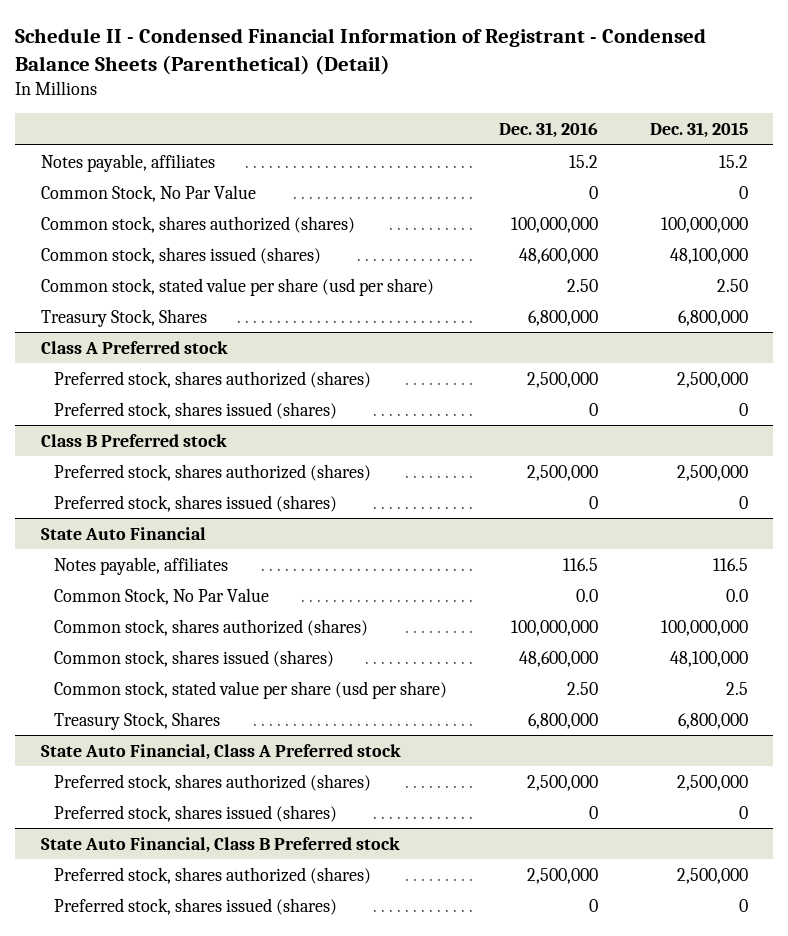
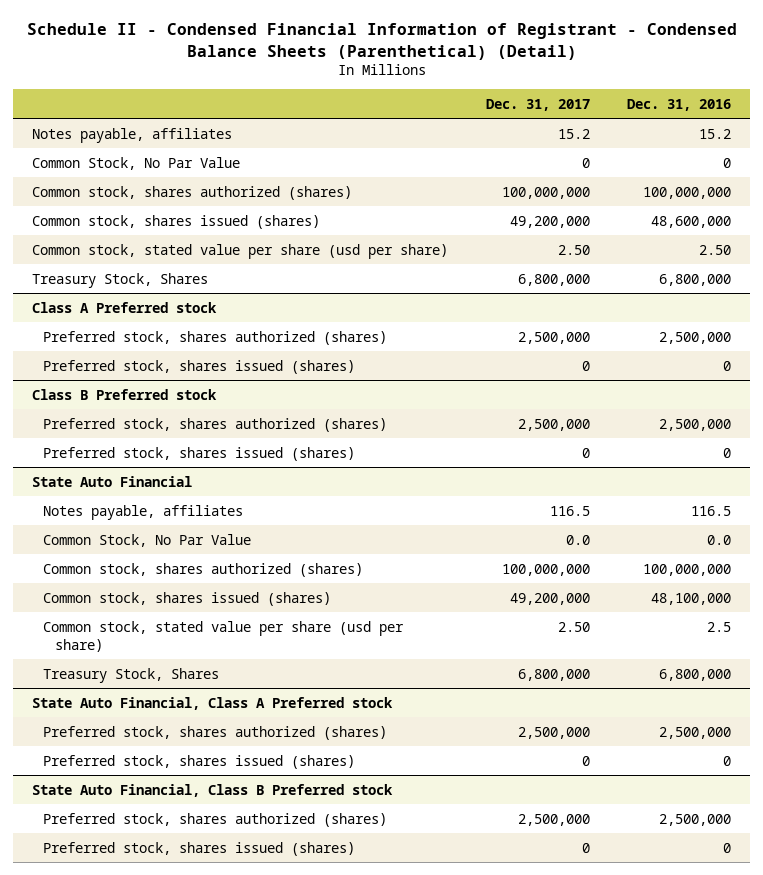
- | Dec. 31, 2016 | Dec. 31, 2015
+ | Dec. 31, 2017 | Dec. 31, 2016
@ State Auto Financial
- Common stock, shares issued (shares) | 48,600,000 | 48,100,000
- Common stock, stated value per share (usd per share) | 2.50 | 2.5
+ Common stock, shares issued (shares) | 49,200,000 | 48,100,000
+ Common stock, stated value per share (usd per share) | 2.50 | 2.5

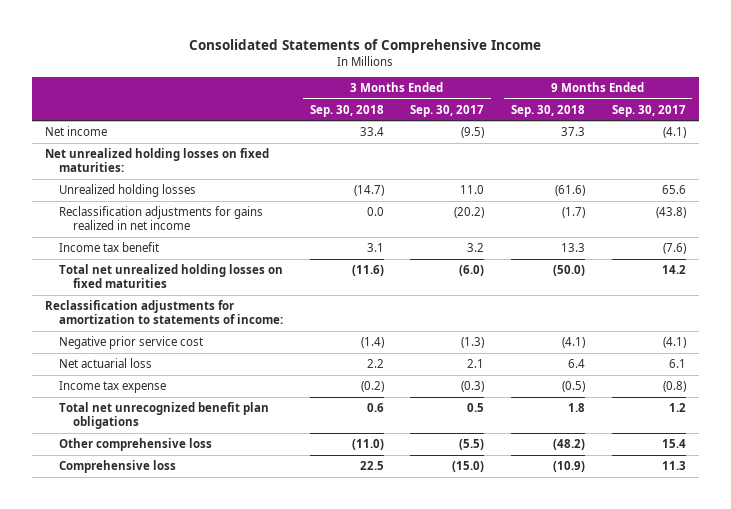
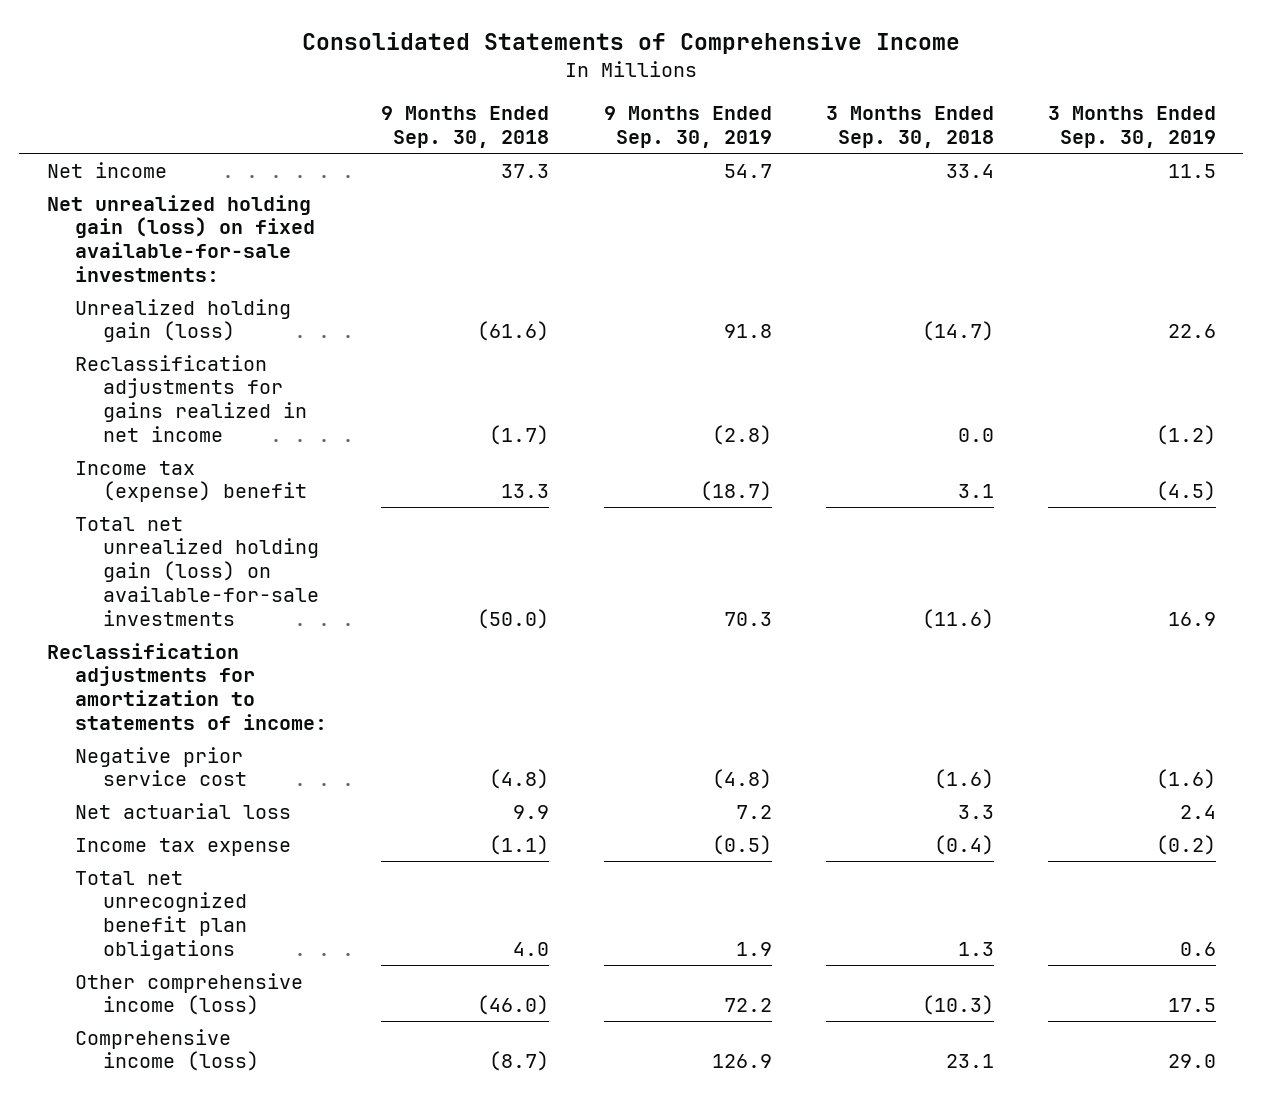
- | 3 Months Ended Sep. 30, 2018 | 3 Months Ended Sep. 30, 2017 | 9 Months Ended Sep. 30, 2018 | 9 Months Ended Sep. 30, 2017
+ | 9 Months Ended Sep. 30, 2018 | 9 Months Ended Sep. 30, 2019 | 3 Months Ended Sep. 30, 2018 | 3 Months Ended Sep. 30, 2019
- Net unrealized holding losses on fixed maturities:
- Unrealized holding losses | (14.7) | 11.0 | (61.6) | 65.6
+ Net unrealized holding gain (loss) on fixed available-for-sale investments:
+ Unrealized holding gain (loss) | (61.6) | 91.8 | (14.7) | 22.6
- Income tax benefit | 3.1 | 3.2 | 13.3 | (7.6)
- Total net unrealized holding losses on fixed maturities | (11.6) | (6.0) | (50.0) | 14.2
+ Income tax (expense) benefit | 13.3 | (18.7) | 3.1 | (4.5)
+ Total net unrealized holding gain (loss) on available-for-sale investments | (50.0) | 70.3 | (11.6) | 16.9
- Negative prior service cost | (1.4) | (1.3) | (4.1) | (4.1)
- Net actuarial loss | 2.2 | 2.1 | 6.4 | 6.1
- Income tax expense | (0.2) | (0.3) | (0.5) | (0.8)
- Total net unrecognized benefit plan obligations | 0.6 | 0.5 | 1.8 | 1.2
- Other comprehensive loss | (11.0) | (5.5) | (48.2) | 15.4
- Comprehensive loss | 22.5 | (15.0) | (10.9) | 11.3
+ Negative prior service cost | (4.8) | (4.8) | (1.6) | (1.6)
+ Net actuarial loss | 9.9 | 7.2 | 3.3 | 2.4
+ Income tax expense | (1.1) | (0.5) | (0.4) | (0.2)
+ Total net unrecognized benefit plan obligations | 4.0 | 1.9 | 1.3 | 0.6
+ Other comprehensive income (loss) | (46.0) | 72.2 | (10.3) | 17.5
+ Comprehensive income (loss) | (8.7) | 126.9 | 23.1 | 29.0

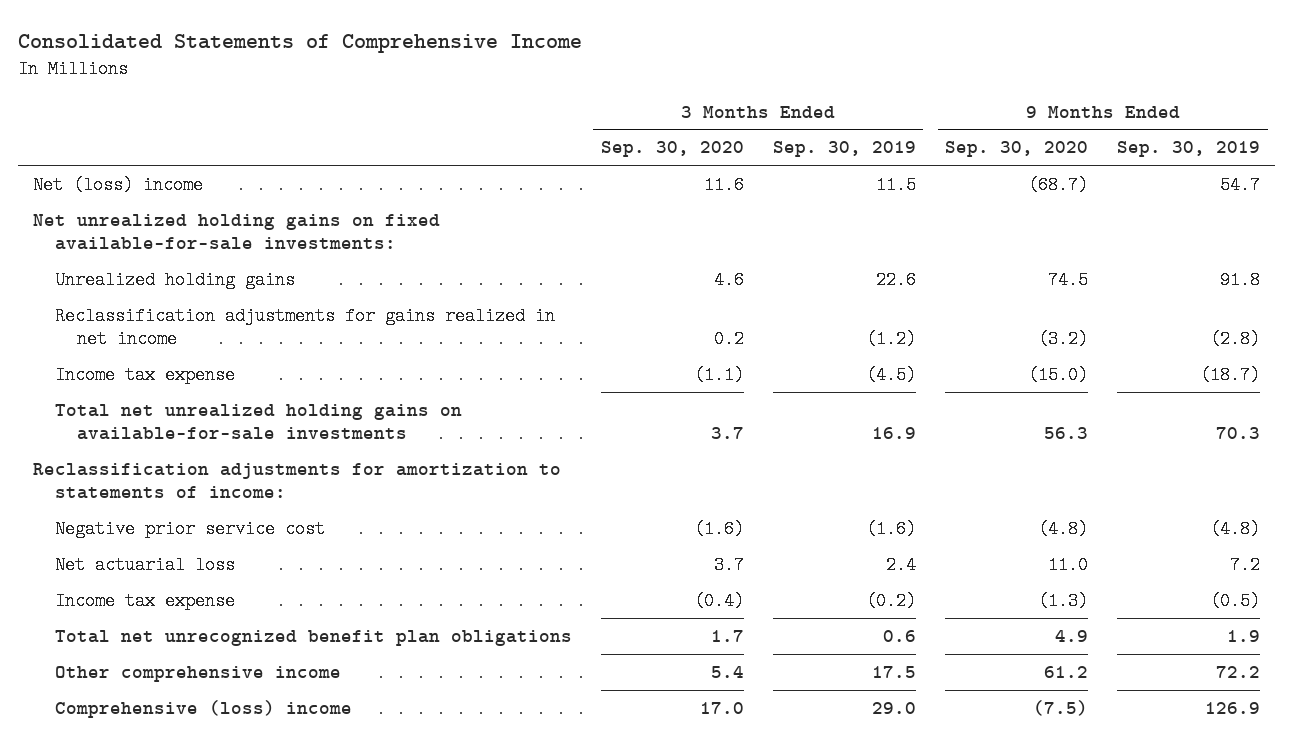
- | 9 Months Ended Sep. 30, 2018 | 9 Months Ended Sep. 30, 2019 | 3 Months Ended Sep. 30, 2018 | 3 Months Ended Sep. 30, 2019
+ | 3 Months Ended Sep. 30, 2020 | 3 Months Ended Sep. 30, 2019 | 9 Months Ended Sep. 30, 2020 | 9 Months Ended Sep. 30, 2019
- Net income | 37.3 | 54.7 | 33.4 | 11.5
- Net unrealized holding gain (loss) on fixed available-for-sale investments:
- Unrealized holding gain (loss) | (61.6) | 91.8 | (14.7) | 22.6
+ Net (loss) income | 11.6 | 11.5 | (68.7) | 54.7
+ Net unrealized holding gains on fixed available-for-sale investments:
+ Unrealized holding gains | 4.6 | 22.6 | 74.5 | 91.8
- Income tax (expense) benefit | 13.3 | (18.7) | 3.1 | (4.5)
- Total net unrealized holding gain (loss) on available-for-sale investments | (50.0) | 70.3 | (11.6) | 16.9
+ Income tax expense | (1.1) | (4.5) | (15.0) | (18.7)
+ Total net unrealized holding gains on available-for-sale investments | 3.7 | 16.9 | 56.3 | 70.3
- Other comprehensive income (loss) | (46.0) | 72.2 | (10.3) | 17.5
- Comprehensive income (loss) | (8.7) | 126.9 | 23.1 | 29.0
+ Other comprehensive income | 5.4 | 17.5 | 61.2 | 72.2
+ Comprehensive (loss) income | 17.0 | 29.0 | (7.5) | 126.9

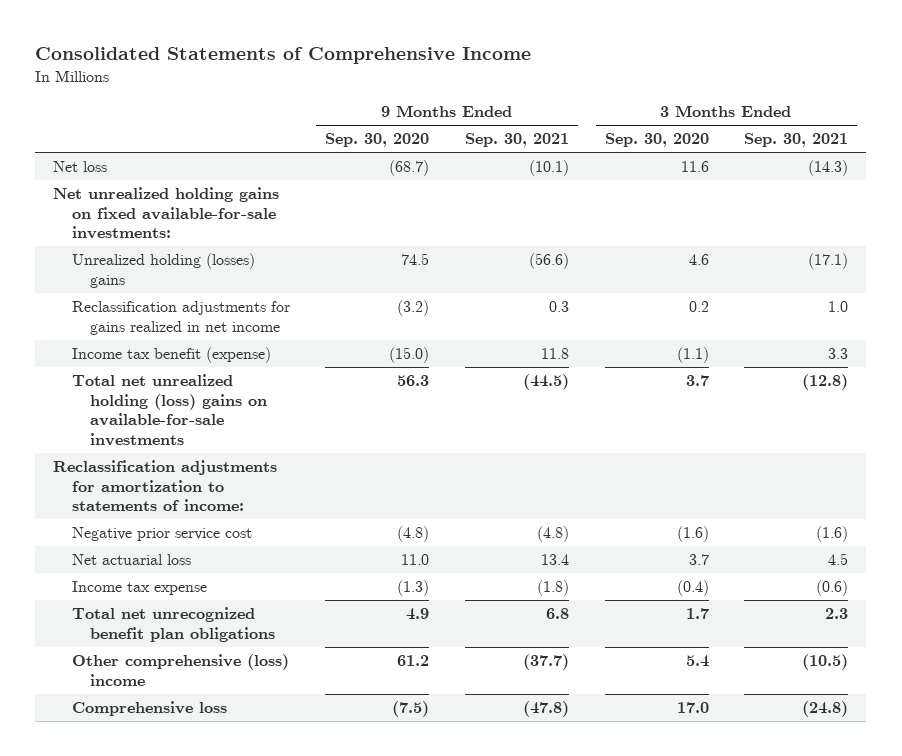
- | 3 Months Ended Sep. 30, 2020 | 3 Months Ended Sep. 30, 2019 | 9 Months Ended Sep. 30, 2020 | 9 Months Ended Sep. 30, 2019
+ | 9 Months Ended Sep. 30, 2020 | 9 Months Ended Sep. 30, 2021 | 3 Months Ended Sep. 30, 2020 | 3 Months Ended Sep. 30, 2021
- Net (loss) income | 11.6 | 11.5 | (68.7) | 54.7
+ Net loss | (68.7) | (10.1) | 11.6 | (14.3)
- Unrealized holding gains | 4.6 | 22.6 | 74.5 | 91.8
+ Unrealized holding (losses) gains | 74.5 | (56.6) | 4.6 | (17.1)
- Income tax expense | (1.1) | (4.5) | (15.0) | (18.7)
- Total net unrealized holding gains on available-for-sale investments | 3.7 | 16.9 | 56.3 | 70.3
+ Income tax benefit (expense) | (15.0) | 11.8 | (1.1) | 3.3
+ Total net unrealized holding (loss) gains on available-for-sale investments | 56.3 | (44.5) | 3.7 | (12.8)
- Other comprehensive income | 5.4 | 17.5 | 61.2 | 72.2
- Comprehensive (loss) income | 17.0 | 29.0 | (7.5) | 126.9
+ Other comprehensive (loss) income | 61.2 | (37.7) | 5.4 | (10.5)
+ Comprehensive loss | (7.5) | (47.8) | 17.0 | (24.8)

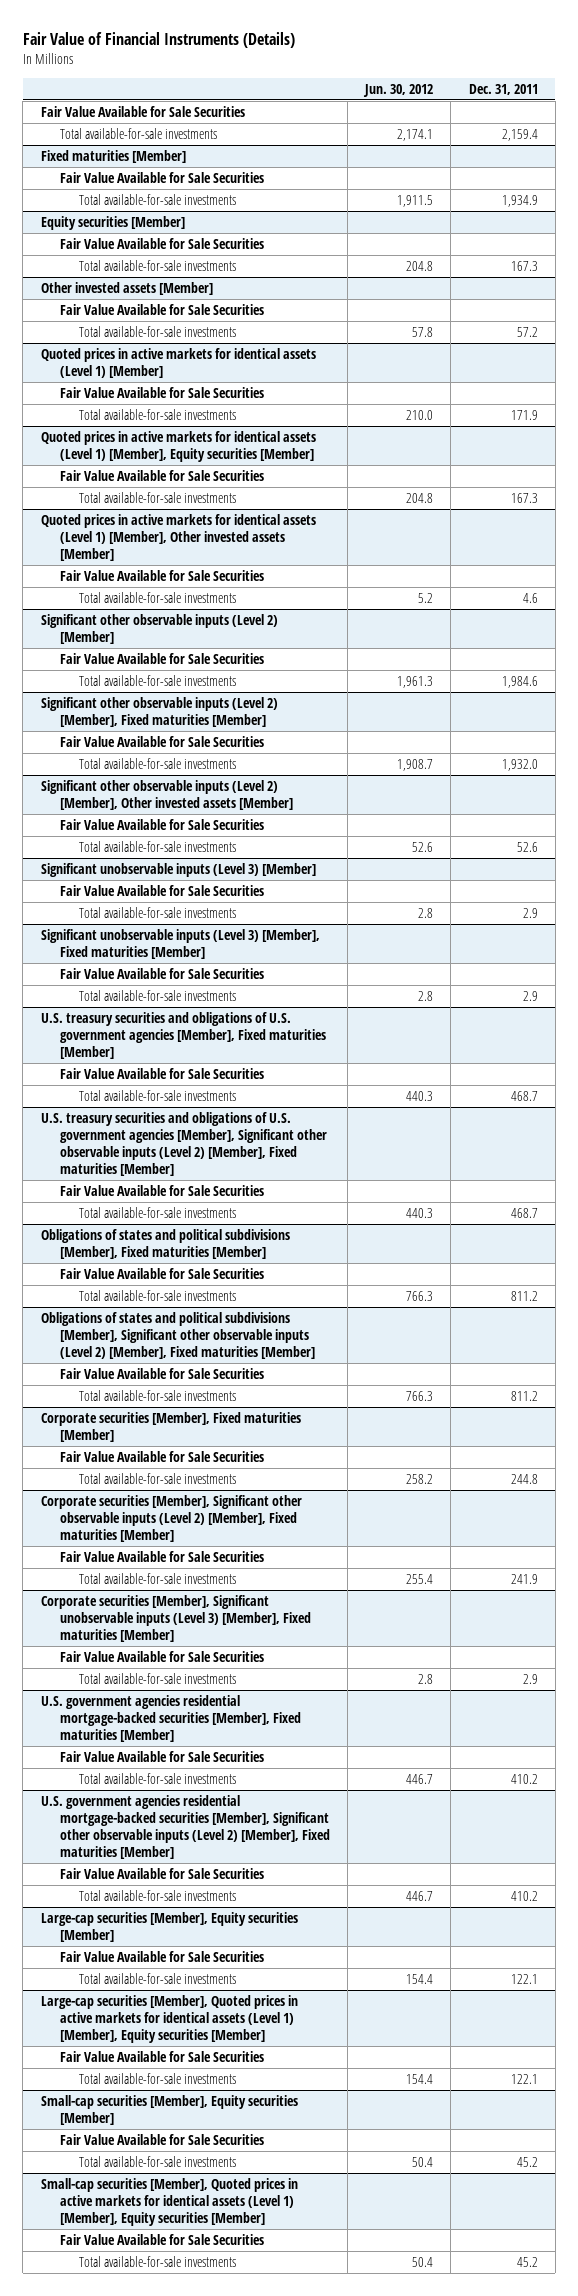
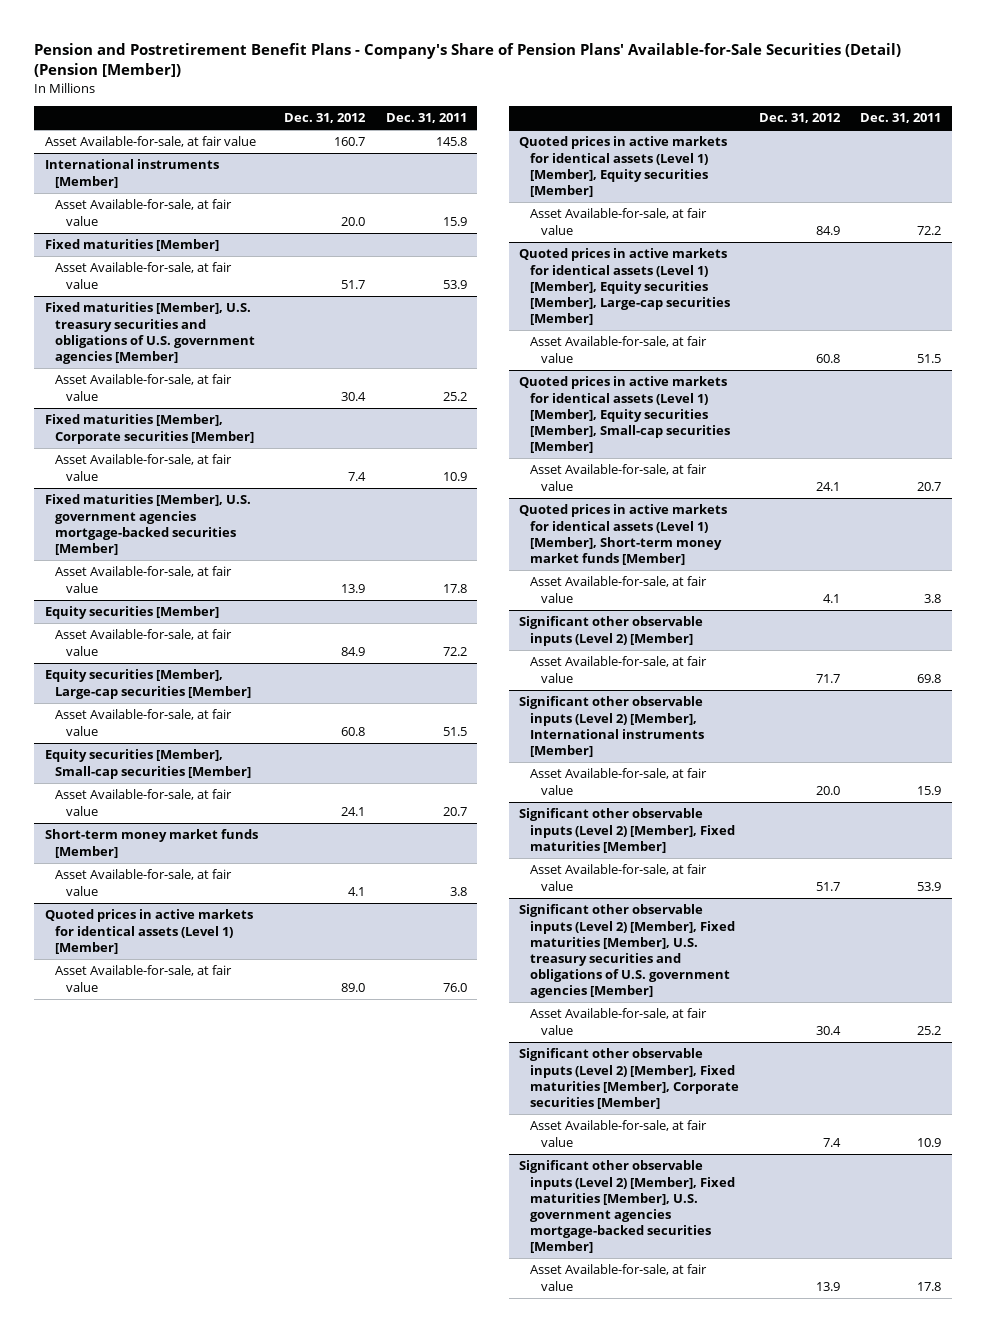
- Fair Value of Financial Instruments (Details)
+ Pension and Postretirement Benefit Plans - Company's Share of Pension Plans' Available-for-Sale Securities (Detail) (Pension [Member])
- | Jun. 30, 2012 | Dec. 31, 2011
+ | Dec. 31, 2012 | Dec. 31, 2011
- Fair Value Available for Sale Securities
- Total available-for-sale investments | 2,174.1 | 2,159.4
+ Asset Available-for-sale, at fair value | 160.7 | 145.8
+ International instruments [Member]
+ Asset Available-for-sale, at fair value | 20.0 | 15.9
@ Fixed maturities [Member]
- Fair Value Available for Sale Securities
- Total available-for-sale investments | 1,911.5 | 1,934.9
+ Asset Available-for-sale, at fair value | 51.7 | 53.9
+ Fixed maturities [Member], U.S. treasury securities and obligations of U.S. government agencies [Member]
+ Asset Available-for-sale, at fair value | 30.4 | 25.2
+ Fixed maturities [Member], Corporate securities [Member]
+ Asset Available-for-sale, at fair value | 7.4 | 10.9
+ Fixed maturities [Member], U.S. government agencies mortgage-backed securities [Member]
+ Asset Available-for-sale, at fair value | 13.9 | 17.8
@ Equity securities [Member]
- Fair Value Available for Sale Securities
- Total available-for-sale investments | 204.8 | 167.3
- Other invested assets [Member]
- Fair Value Available for Sale Securities
- Total available-for-sale investments | 57.8 | 57.2
@ Equity securities [Member]
+ Asset Available-for-sale, at fair value | 84.9 | 72.2
+ Equity securities [Member], Large-cap securities [Member]
+ Asset Available-for-sale, at fair value | 60.8 | 51.5
+ Equity securities [Member], Small-cap securities [Member]
+ Asset Available-for-sale, at fair value | 24.1 | 20.7
+ Short-term money market funds [Member]
+ Asset Available-for-sale, at fair value | 4.1 | 3.8
@ Quoted prices in active markets for identical assets (Level 1) [Member]
- Fair Value Available for Sale Securities
- Total available-for-sale investments | 210.0 | 171.9
+ Asset Available-for-sale, at fair value | 89.0 | 76.0
@ Quoted prices in active markets for identical assets (Level 1) [Member], Equity securities [Member]
- Fair Value Available for Sale Securities
- Total available-for-sale investments | 204.8 | 167.3
- Quoted prices in active markets for identical assets (Level 1) [Member], Other invested assets [Member]
- Fair Value Available for Sale Securities
- Total available-for-sale investments | 5.2 | 4.6
@ Quoted prices in active markets for identical assets (Level 1) [Member], Equity securities [Member]
+ Asset Available-for-sale, at fair value | 84.9 | 72.2
+ Quoted prices in active markets for identical assets (Level 1) [Member], Equity securities [Member], Large-cap securities [Member]
+ Asset Available-for-sale, at fair value | 60.8 | 51.5
+ Quoted prices in active markets for identical assets (Level 1) [Member], Equity securities [Member], Small-cap securities [Member]
+ Asset Available-for-sale, at fair value | 24.1 | 20.7
+ Quoted prices in active markets for identical assets (Level 1) [Member], Short-term money market funds [Member]
+ Asset Available-for-sale, at fair value | 4.1 | 3.8
@ Significant other observable inputs (Level 2) [Member]
- Fair Value Available for Sale Securities
- Total available-for-sale investments | 1,961.3 | 1,984.6
+ Asset Available-for-sale, at fair value | 71.7 | 69.8
+ Significant other observable inputs (Level 2) [Member], International instruments [Member]
+ Asset Available-for-sale, at fair value | 20.0 | 15.9
@ Significant other observable inputs (Level 2) [Member], Fixed maturities [Member]
- Fair Value Available for Sale Securities
- Total available-for-sale investments | 1,908.7 | 1,932.0
- Significant other observable inputs (Level 2) [Member], Other invested assets [Member]
- Fair Value Available for Sale Securities
- Total available-for-sale investments | 52.6 | 52.6
- Significant unobservable inputs (Level 3) [Member]
- Fair Value Available for Sale Securities
- Total available-for-sale investments | 2.8 | 2.9
- Significant unobservable inputs (Level 3) [Member], Fixed maturities [Member]
- Fair Value Available for Sale Securities
- Total available-for-sale investments | 2.8 | 2.9
- U.S. treasury securities and obligations of U.S. government agencies [Member], Fixed maturities [Member]
- Fair Value Available for Sale Securities
- Total available-for-sale investments | 440.3 | 468.7
- U.S. treasury securities and obligations of U.S. government agencies [Member], Significant other observable inputs (Level 2) [Member], Fixed maturities [Member]
- Fair Value Available for Sale Securities
- Total available-for-sale investments | 440.3 | 468.7
- Obligations of states and political subdivisions [Member], Fixed maturities [Member]
- Fair Value Available for Sale Securities
- Total available-for-sale investments | 766.3 | 811.2
- Obligations of states and political subdivisions [Member], Significant other observable inputs (Level 2) [Member], Fixed maturities [Member]
- Fair Value Available for Sale Securities
- Total available-for-sale investments | 766.3 | 811.2
- Corporate securities [Member], Fixed maturities [Member]
- Fair Value Available for Sale Securities
- Total available-for-sale investments | 258.2 | 244.8
- Corporate securities [Member], Significant other observable inputs (Level 2) [Member], Fixed maturities [Member]
- Fair Value Available for Sale Securities
- Total available-for-sale investments | 255.4 | 241.9
- Corporate securities [Member], Significant unobservable inputs (Level 3) [Member], Fixed maturities [Member]
- Fair Value Available for Sale Securities
- Total available-for-sale investments | 2.8 | 2.9
- U.S. government agencies residential mortgage-backed securities [Member], Fixed maturities [Member]
- Fair Value Available for Sale Securities
- Total available-for-sale investments | 446.7 | 410.2
- U.S. government agencies residential mortgage-backed securities [Member], Significant other observable inputs (Level 2) [Member], Fixed maturities [Member]
- Fair Value Available for Sale Securities
- Total available-for-sale investments | 446.7 | 410.2
- Large-cap securities [Member], Equity securities [Member]
- Fair Value Available for Sale Securities
- Total available-for-sale investments | 154.4 | 122.1
- Large-cap securities [Member], Quoted prices in active markets for identical assets (Level 1) [Member], Equity securities [Member]
- Fair Value Available for Sale Securities
- Total available-for-sale investments | 154.4 | 122.1
- Small-cap securities [Member], Equity securities [Member]
- Fair Value Available for Sale Securities
- Total available-for-sale investments | 50.4 | 45.2
- Small-cap securities [Member], Quoted prices in active markets for identical assets (Level 1) [Member], Equity securities [Member]
- Fair Value Available for Sale Securities
- Total available-for-sale investments | 50.4 | 45.2
@ Significant other observable inputs (Level 2) [Member], Fixed maturities [Member]
+ Asset Available-for-sale, at fair value | 51.7 | 53.9
+ Significant other observable inputs (Level 2) [Member], Fixed maturities [Member], U.S. treasury securities and obligations of U.S. government agencies [Member]
+ Asset Available-for-sale, at fair value | 30.4 | 25.2
+ Significant other observable inputs (Level 2) [Member], Fixed maturities [Member], Corporate securities [Member]
+ Asset Available-for-sale, at fair value | 7.4 | 10.9
+ Significant other observable inputs (Level 2) [Member], Fixed maturities [Member], U.S. government agencies mortgage-backed securities [Member]
+ Asset Available-for-sale, at fair value | 13.9 | 17.8

